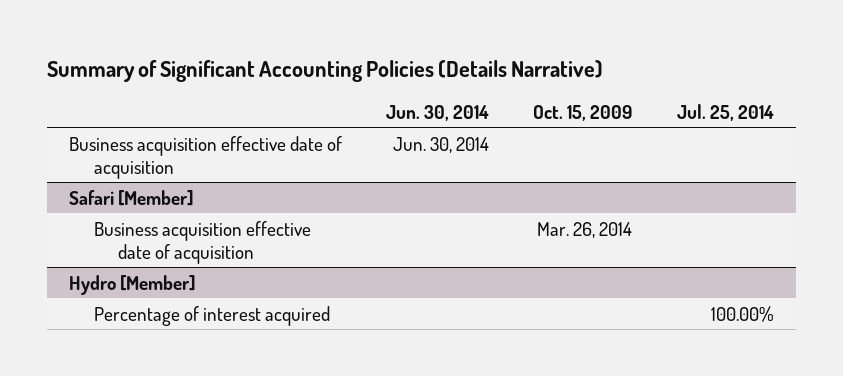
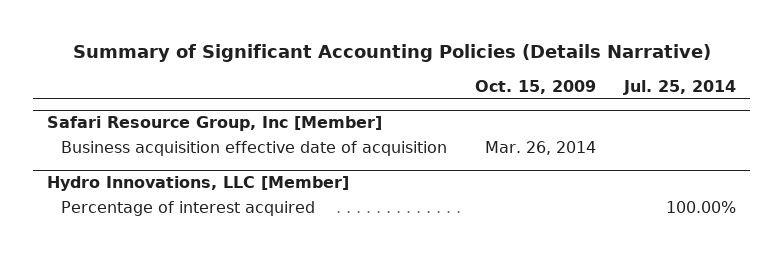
- | Jun. 30, 2014 | Oct. 15, 2009 | Jul. 25, 2014
+ | Oct. 15, 2009 | Jul. 25, 2014
- Business acquisition effective date of acquisition | Jun. 30, 2014 | |
- Safari [Member]
+ Safari Resource Group, Inc [Member]
- Hydro [Member]
+ Hydro Innovations, LLC [Member]

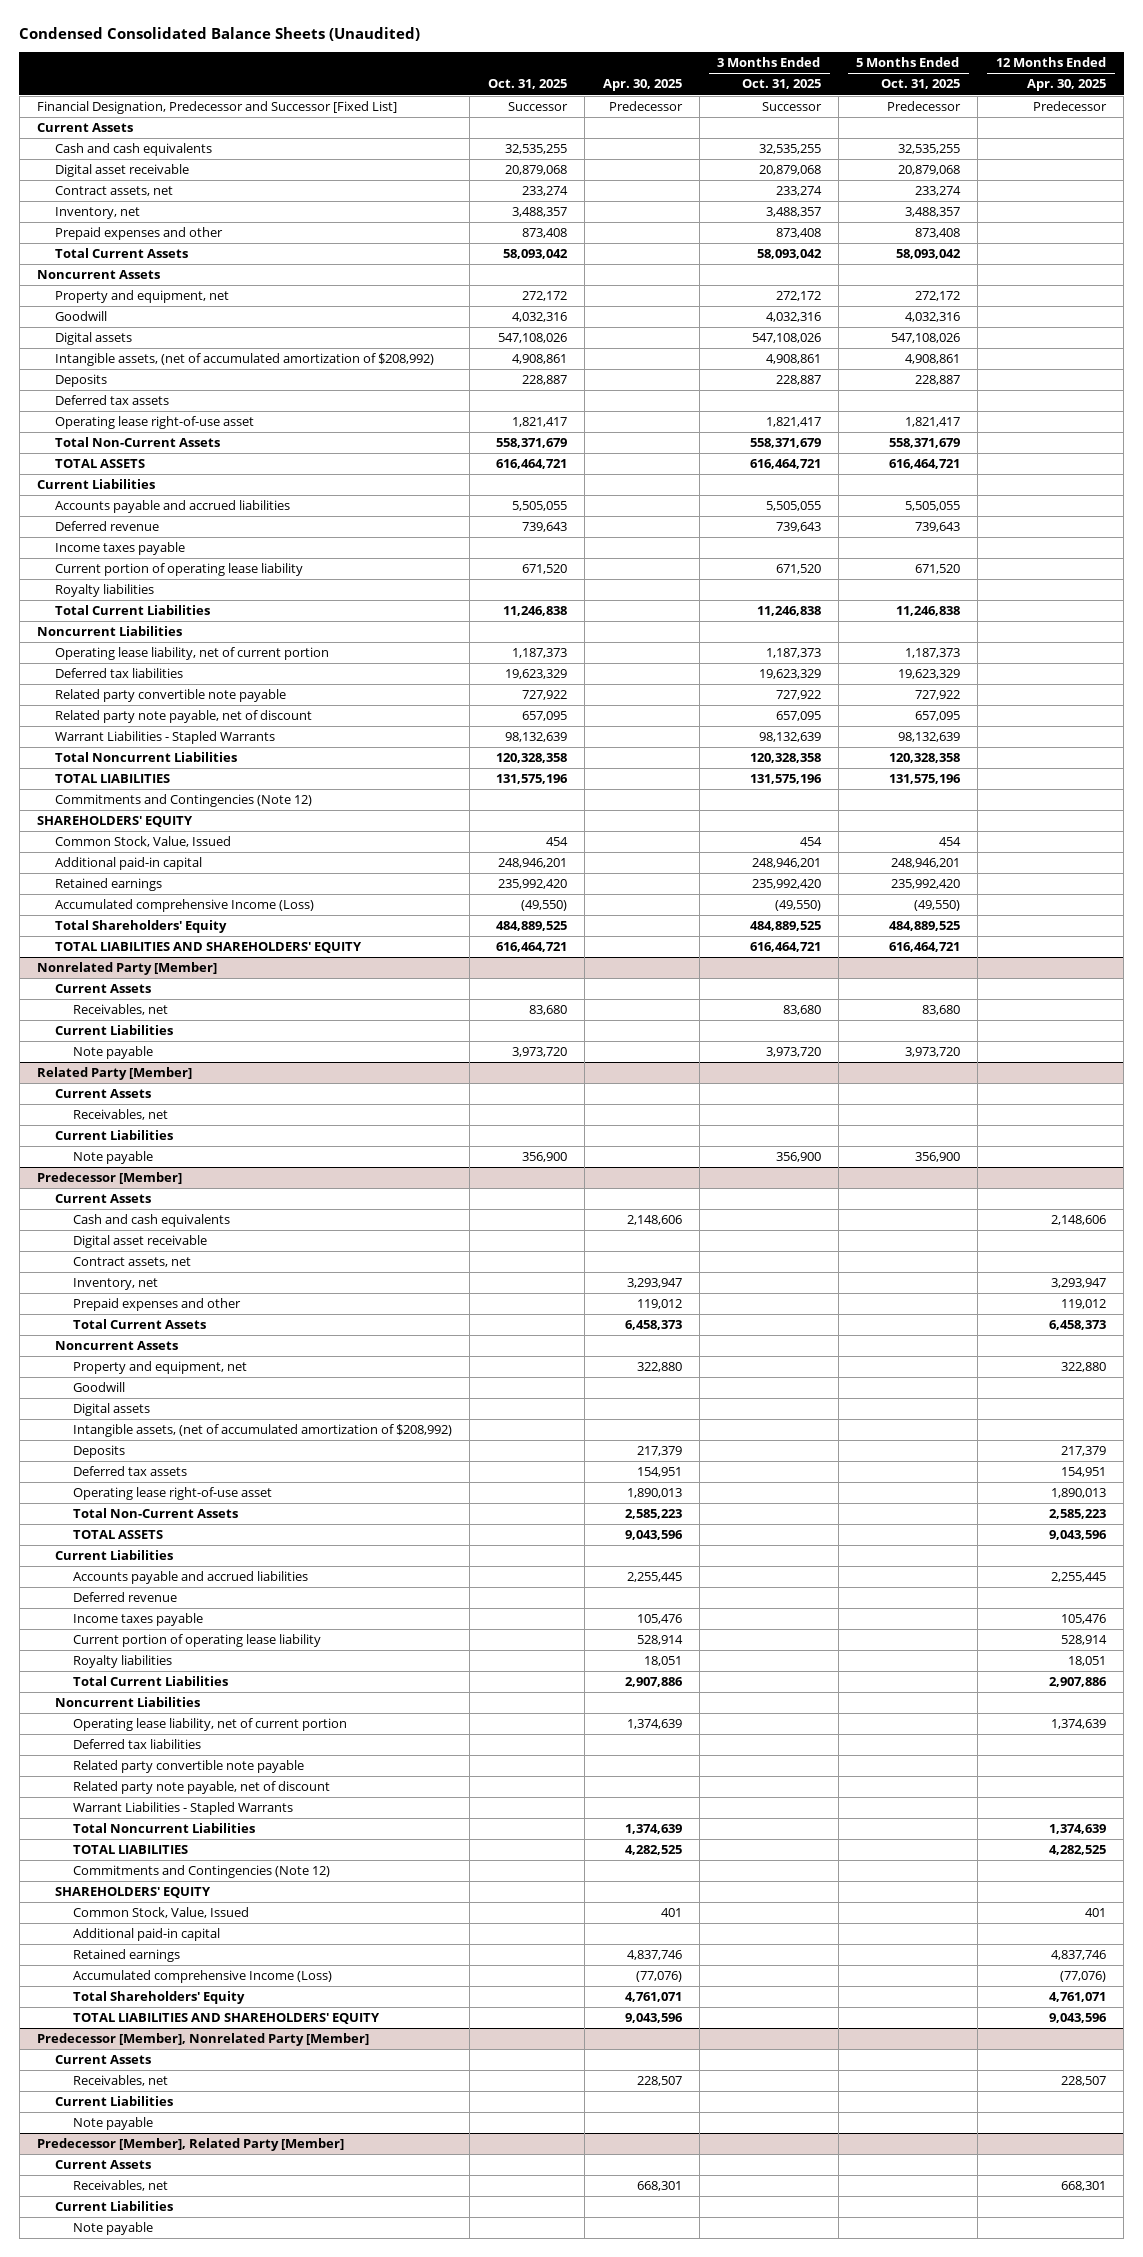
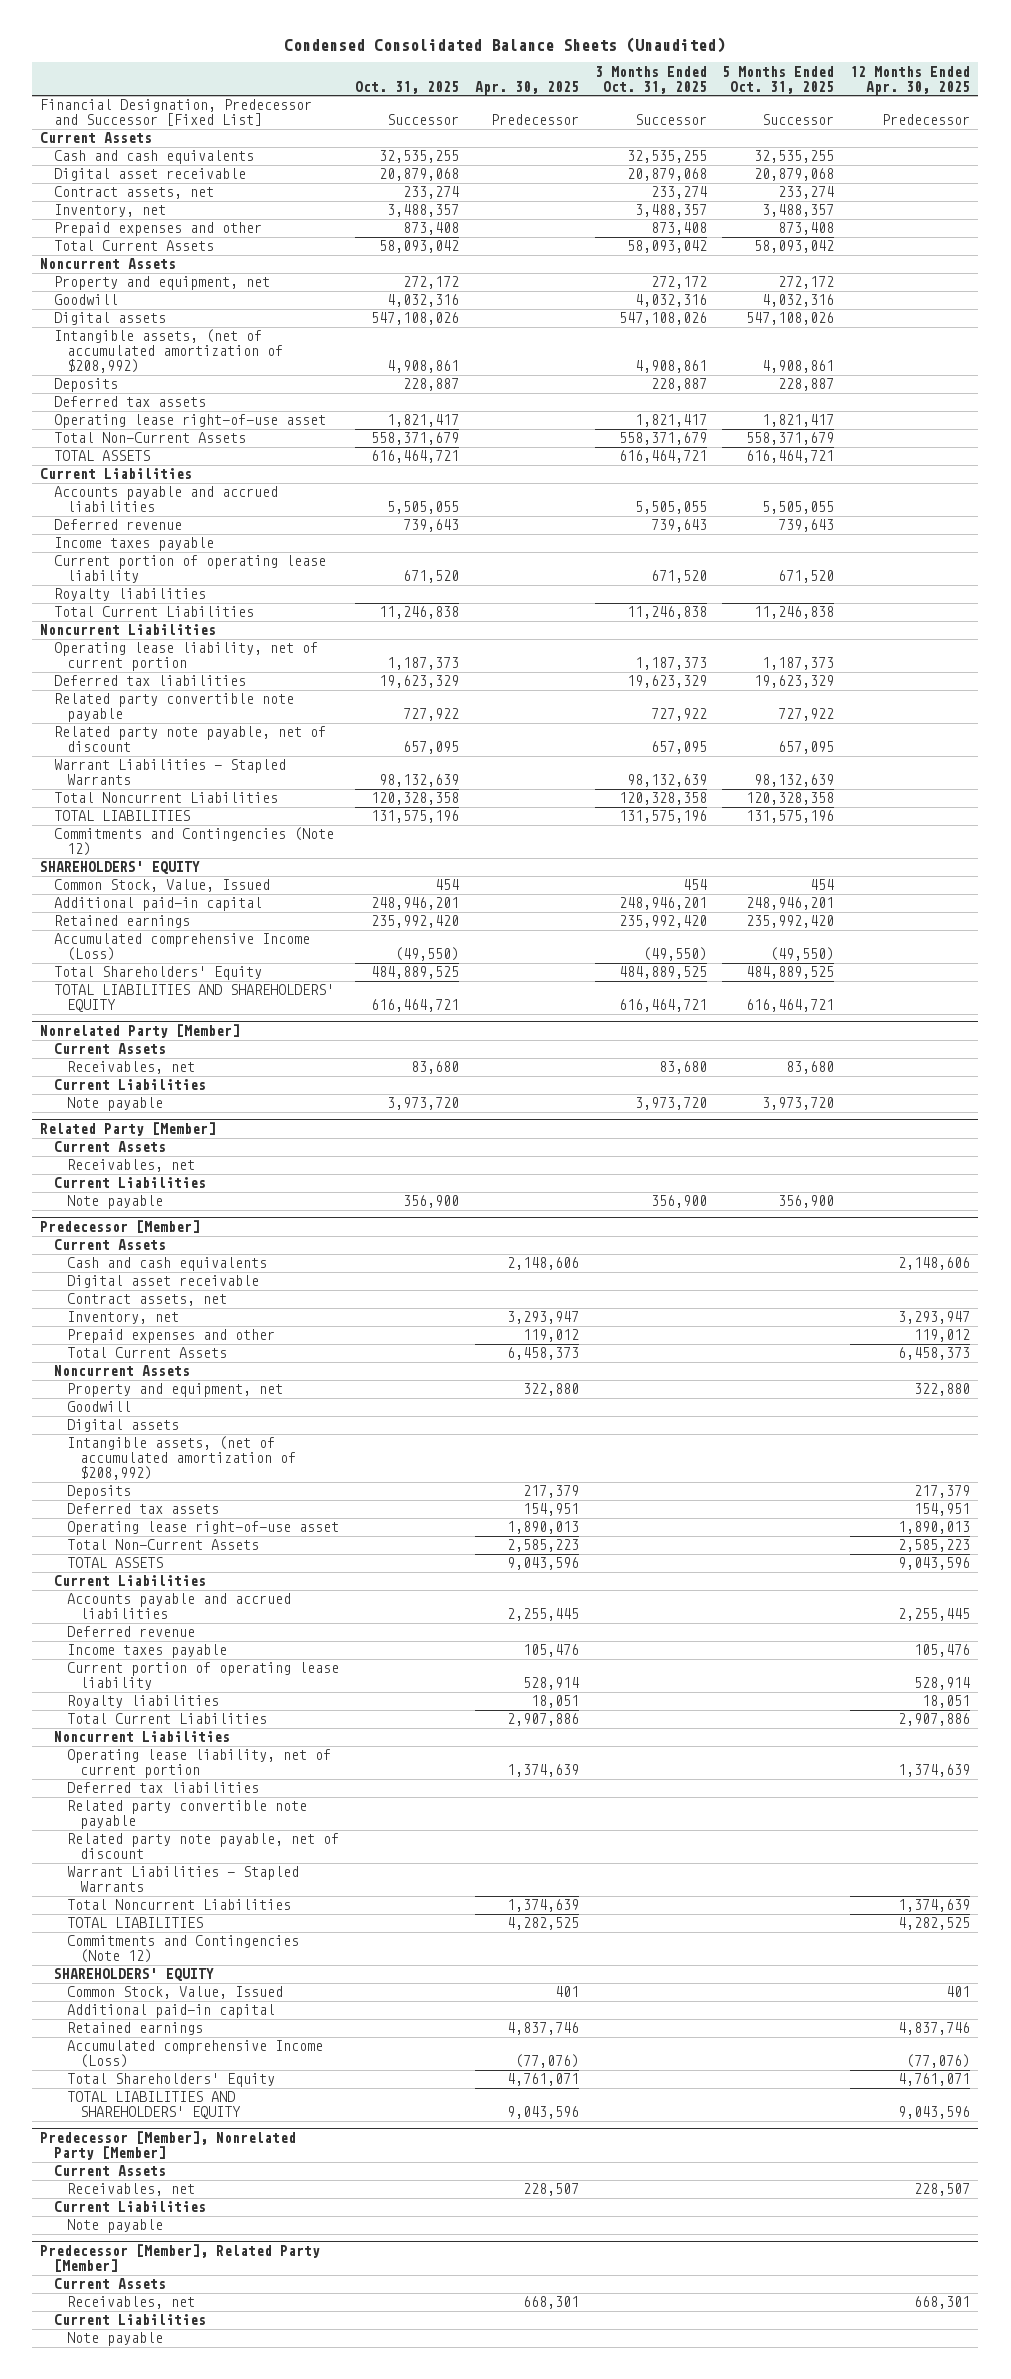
- Financial Designation, Predecessor and Successor [Fixed List] | Successor | Predecessor | Successor | Predecessor | Predecessor
+ Financial Designation, Predecessor and Successor [Fixed List] | Successor | Predecessor | Successor | Successor | Predecessor

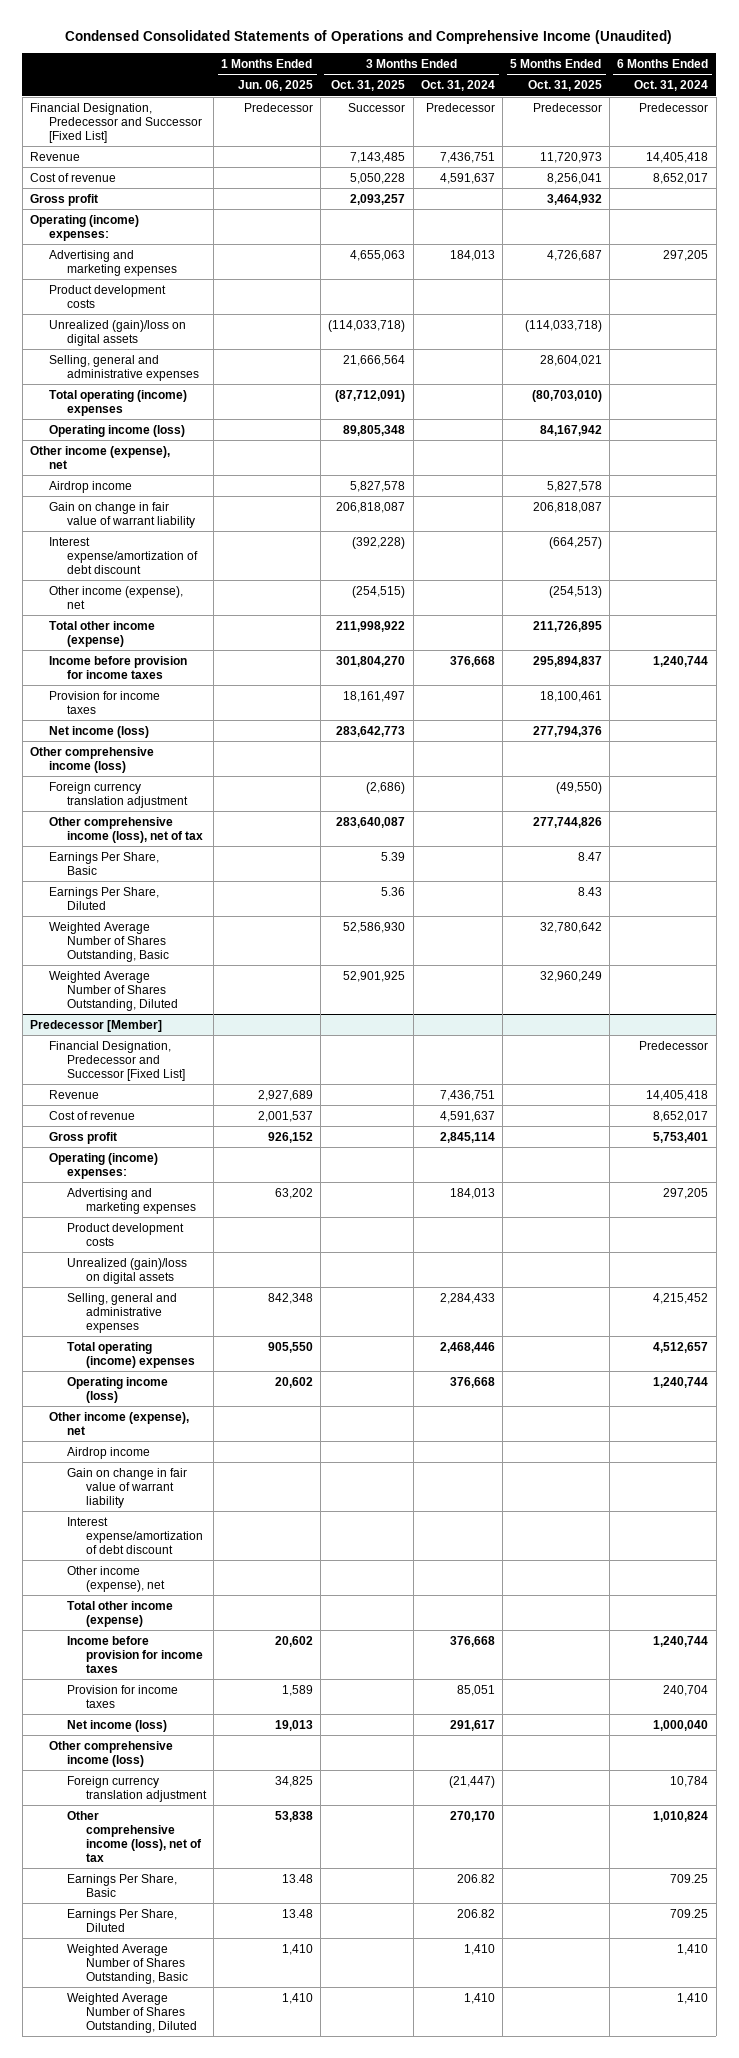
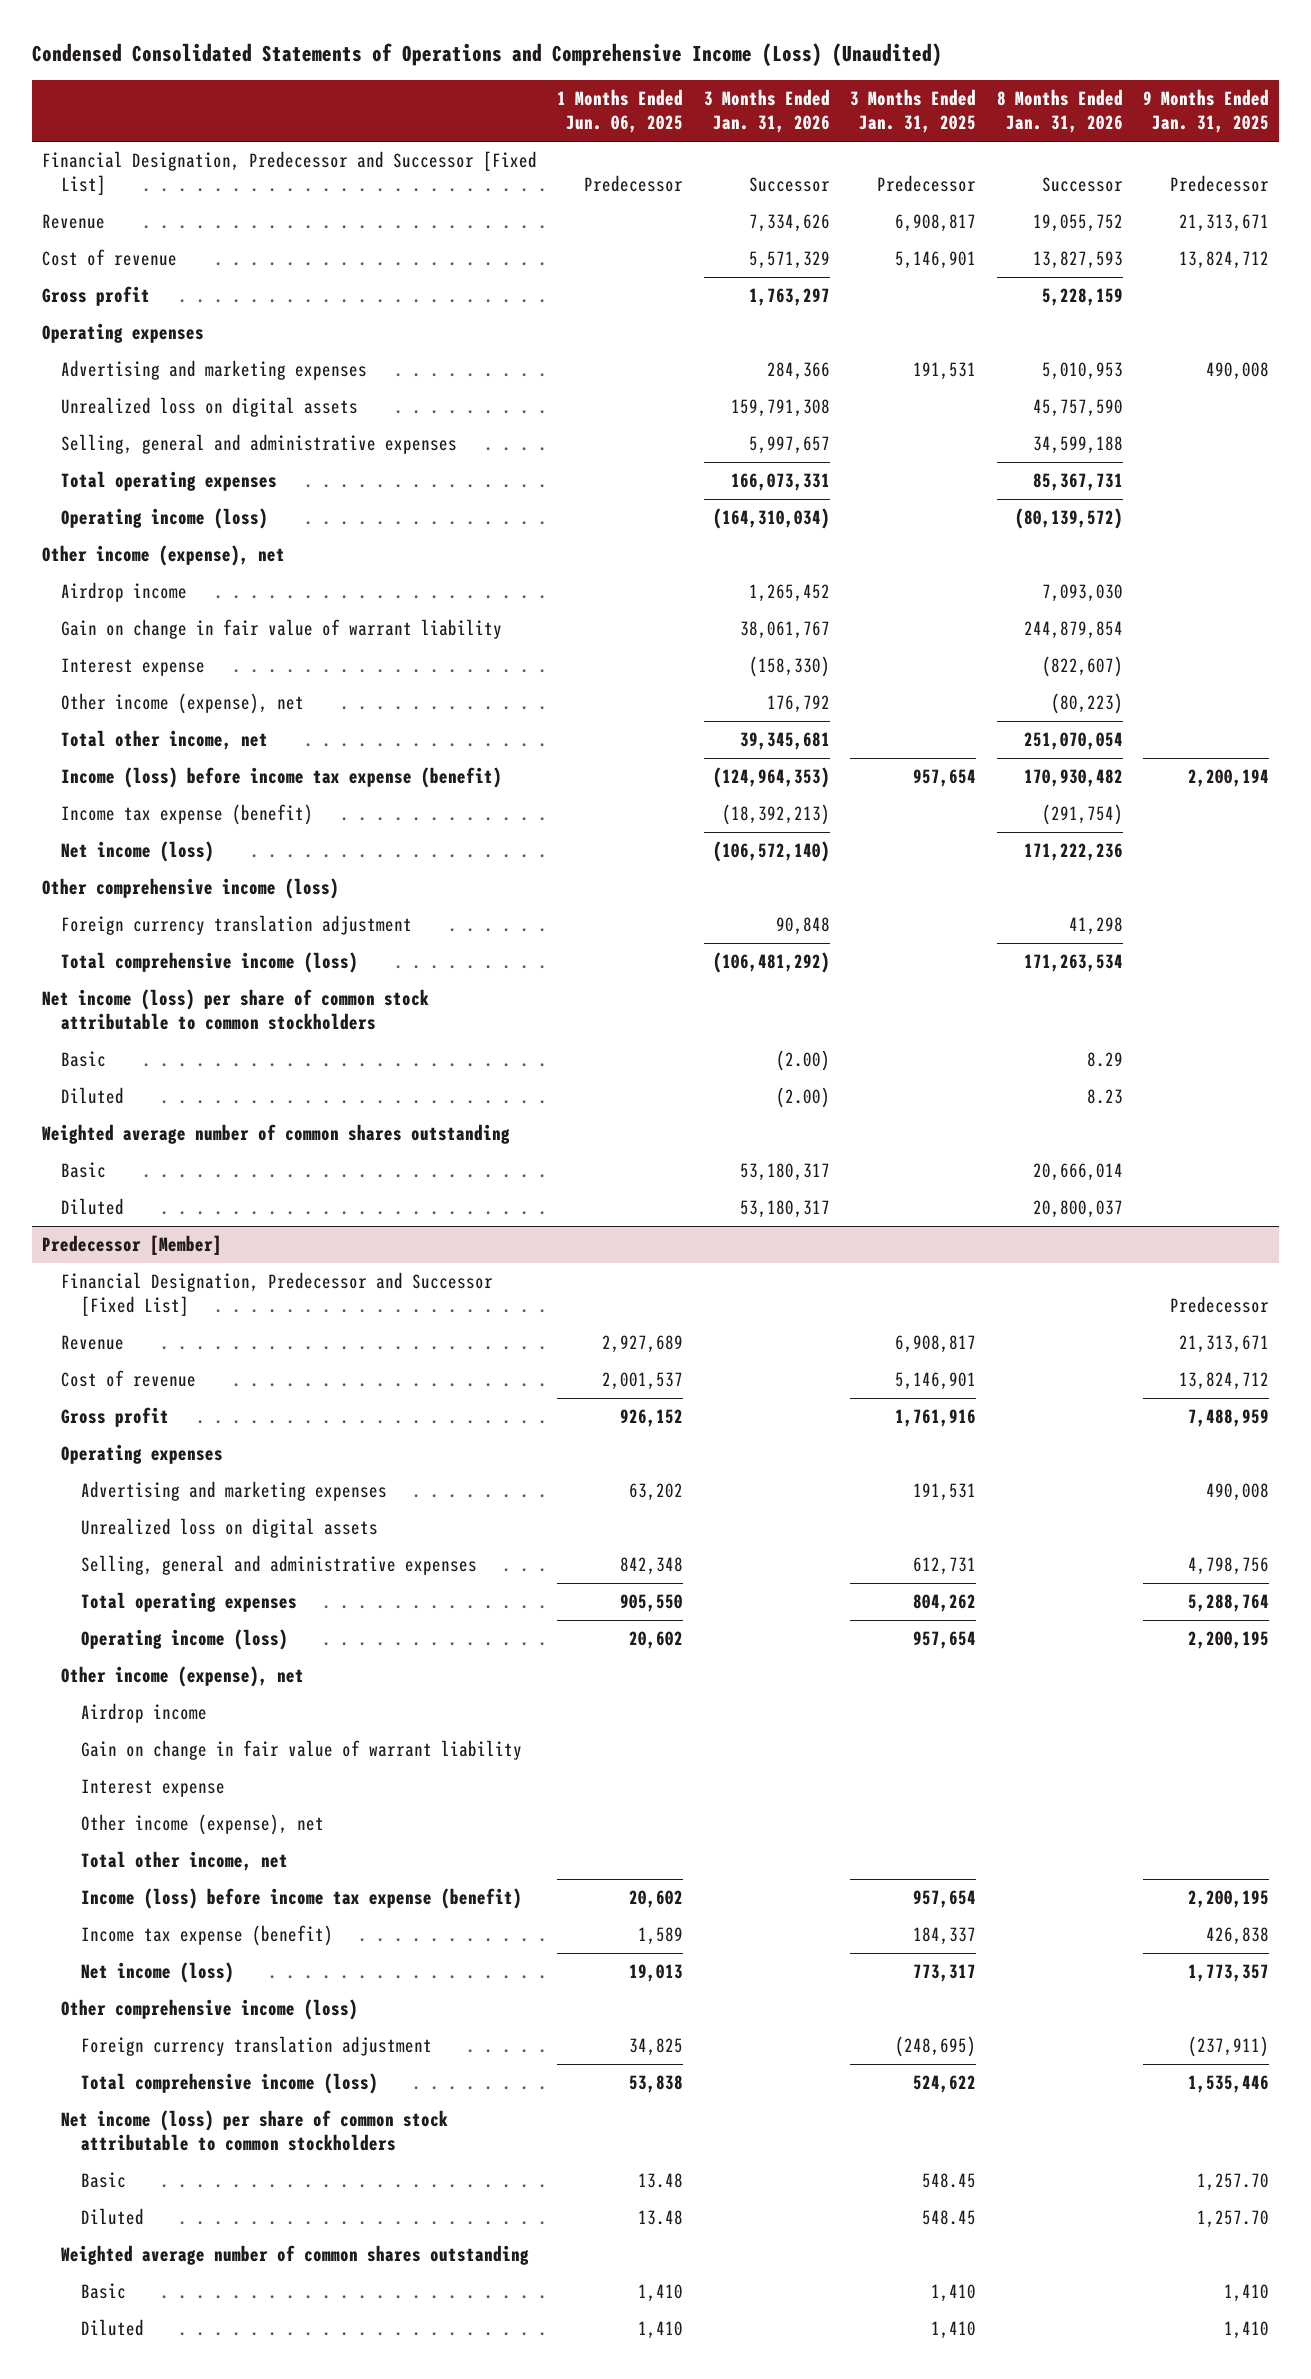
- Condensed Consolidated Statements of Operations and Comprehensive Income (Unaudited)
+ Condensed Consolidated Statements of Operations and Comprehensive Income (Loss) (Unaudited)
- | 1 Months Ended Jun. 06, 2025 | 3 Months Ended Oct. 31, 2025 | 3 Months Ended Oct. 31, 2024 | 5 Months Ended Oct. 31, 2025 | 6 Months Ended Oct. 31, 2024
+ | 1 Months Ended Jun. 06, 2025 | 3 Months Ended Jan. 31, 2026 | 3 Months Ended Jan. 31, 2025 | 8 Months Ended Jan. 31, 2026 | 9 Months Ended Jan. 31, 2025
- Operating (income) expenses:
+ Operating expenses
- Product development costs
- Unrealized (gain)/loss on digital assets | | (114,033,718) | | (114,033,718) |
+ Unrealized loss on digital assets | | 159,791,308 | | 45,757,590 |
- Total operating (income) expenses | | (87,712,091) | | (80,703,010) |
+ Total operating expenses | | 166,073,331 | | 85,367,731 |
- Interest expense/amortization of debt discount | | (392,228) | | (664,257) |
+ Interest expense | | (158,330) | | (822,607) |
- Total other income (expense) | | 211,998,922 | | 211,726,895 |
- Income before provision for income taxes | | 301,804,270 | 376,668 | 295,894,837 | 1,240,744
- Provision for income taxes | | 18,161,497 | | 18,100,461 |
+ Total other income, net | | 39,345,681 | | 251,070,054 |
+ Income (loss) before income tax expense (benefit) | | (124,964,353) | 957,654 | 170,930,482 | 2,200,194
+ Income tax expense (benefit) | | (18,392,213) | | (291,754) |
- Other comprehensive income (loss), net of tax | | 283,640,087 | | 277,744,826 |
- Earnings Per Share, Basic | | 5.39 | | 8.47 |
- Earnings Per Share, Diluted | | 5.36 | | 8.43 |
- Weighted Average Number of Shares Outstanding, Basic | | 52,586,930 | | 32,780,642 |
- Weighted Average Number of Shares Outstanding, Diluted | | 52,901,925 | | 32,960,249 |
+ Total comprehensive income (loss) | | (106,481,292) | | 171,263,534 |
+ Net income (loss) per share of common stock attributable to common stockholders
+ Basic | | (2.00) | | 8.29 |
+ Diluted | | (2.00) | | 8.23 |
+ Weighted average number of common shares outstanding
+ Basic | | 53,180,317 | | 20,666,014 |
+ Diluted | | 53,180,317 | | 20,800,037 |
@ Predecessor [Member]
- Operating (income) expenses:
+ Operating expenses
- Product development costs
- Unrealized (gain)/loss on digital assets
+ Unrealized loss on digital assets
- Total operating (income) expenses | 905,550 | | 2,468,446 | | 4,512,657
+ Total operating expenses | 905,550 | | 804,262 | | 5,288,764
- Interest expense/amortization of debt discount
+ Interest expense
- Total other income (expense)
- Income before provision for income taxes | 20,602 | | 376,668 | | 1,240,744
- Provision for income taxes | 1,589 | | 85,051 | | 240,704
+ Total other income, net
+ Income (loss) before income tax expense (benefit) | 20,602 | | 957,654 | | 2,200,195
+ Income tax expense (benefit) | 1,589 | | 184,337 | | 426,838
- Other comprehensive income (loss), net of tax | 53,838 | | 270,170 | | 1,010,824
- Earnings Per Share, Basic | 13.48 | | 206.82 | | 709.25
- Earnings Per Share, Diluted | 13.48 | | 206.82 | | 709.25
- Weighted Average Number of Shares Outstanding, Basic | 1,410 | | 1,410 | | 1,410
- Weighted Average Number of Shares Outstanding, Diluted | 1,410 | | 1,410 | | 1,410
+ Total comprehensive income (loss) | 53,838 | | 524,622 | | 1,535,446
+ Net income (loss) per share of common stock attributable to common stockholders
+ Basic | 13.48 | | 548.45 | | 1,257.70
+ Diluted | 13.48 | | 548.45 | | 1,257.70
+ Weighted average number of common shares outstanding
+ Basic | 1,410 | | 1,410 | | 1,410
+ Diluted | 1,410 | | 1,410 | | 1,410

